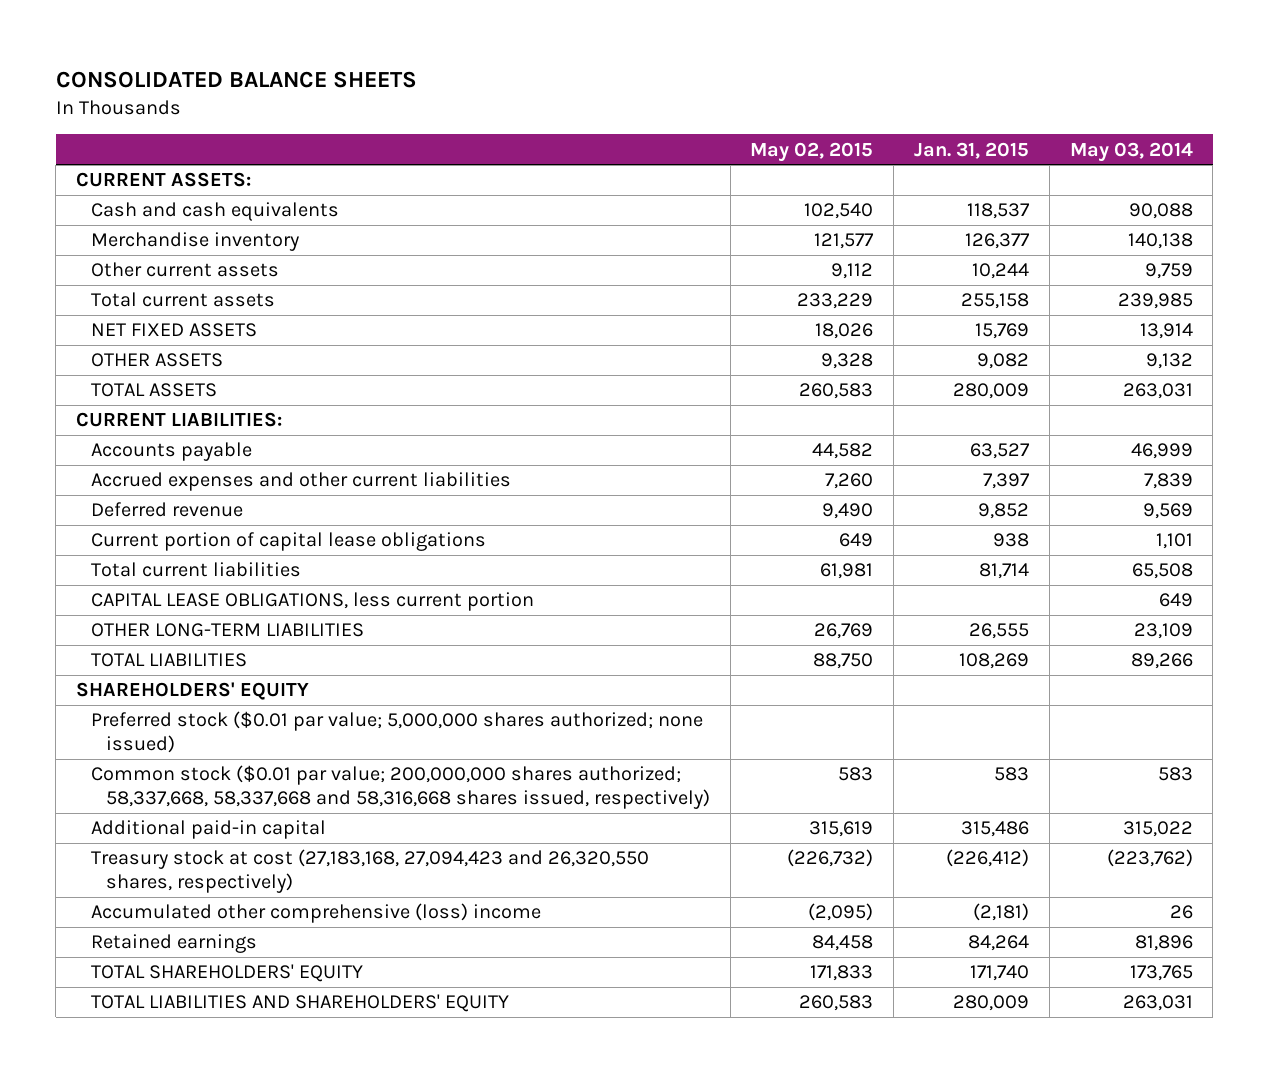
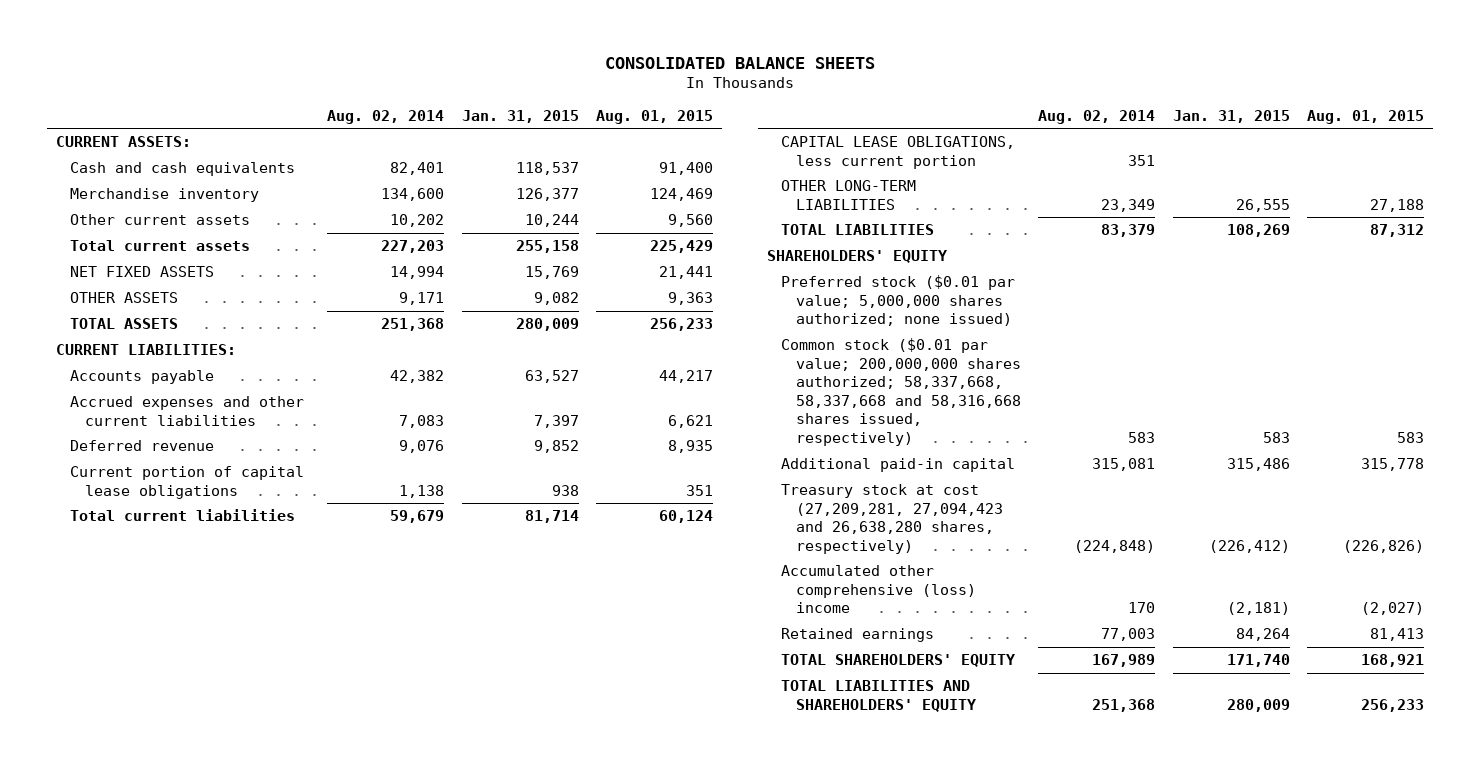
- | May 02, 2015 | Jan. 31, 2015 | May 03, 2014
+ | Aug. 02, 2014 | Jan. 31, 2015 | Aug. 01, 2015
- Treasury stock at cost (27,183,168, 27,094,423 and 26,320,550 shares, respectively) | (226,732) | (226,412) | (223,762)
+ Treasury stock at cost (27,209,281, 27,094,423 and 26,638,280 shares, respectively) | (224,848) | (226,412) | (226,826)

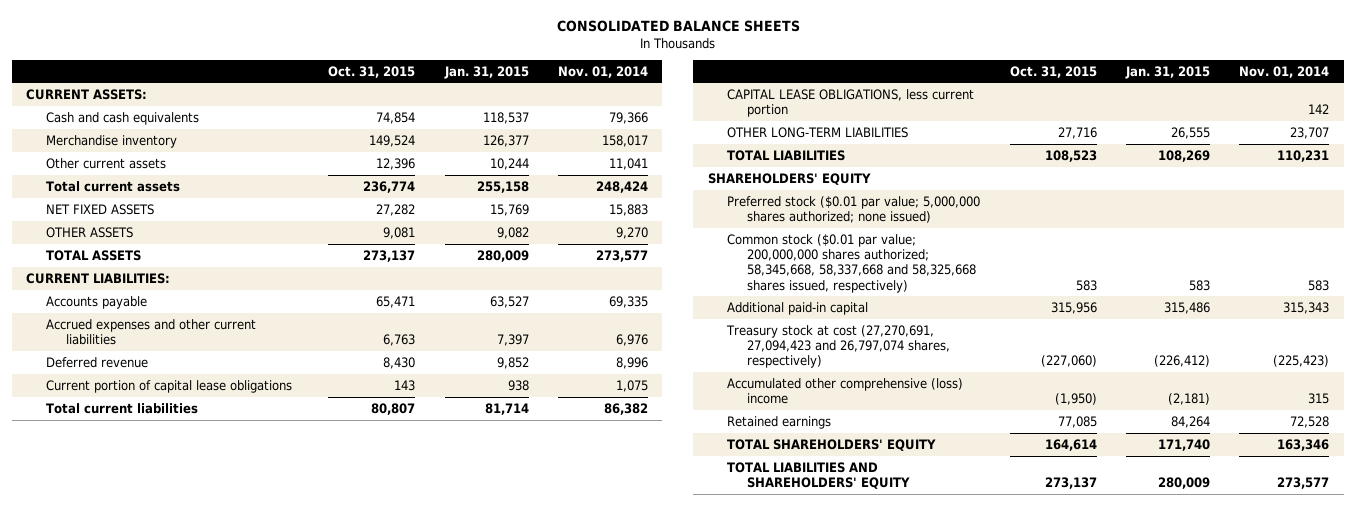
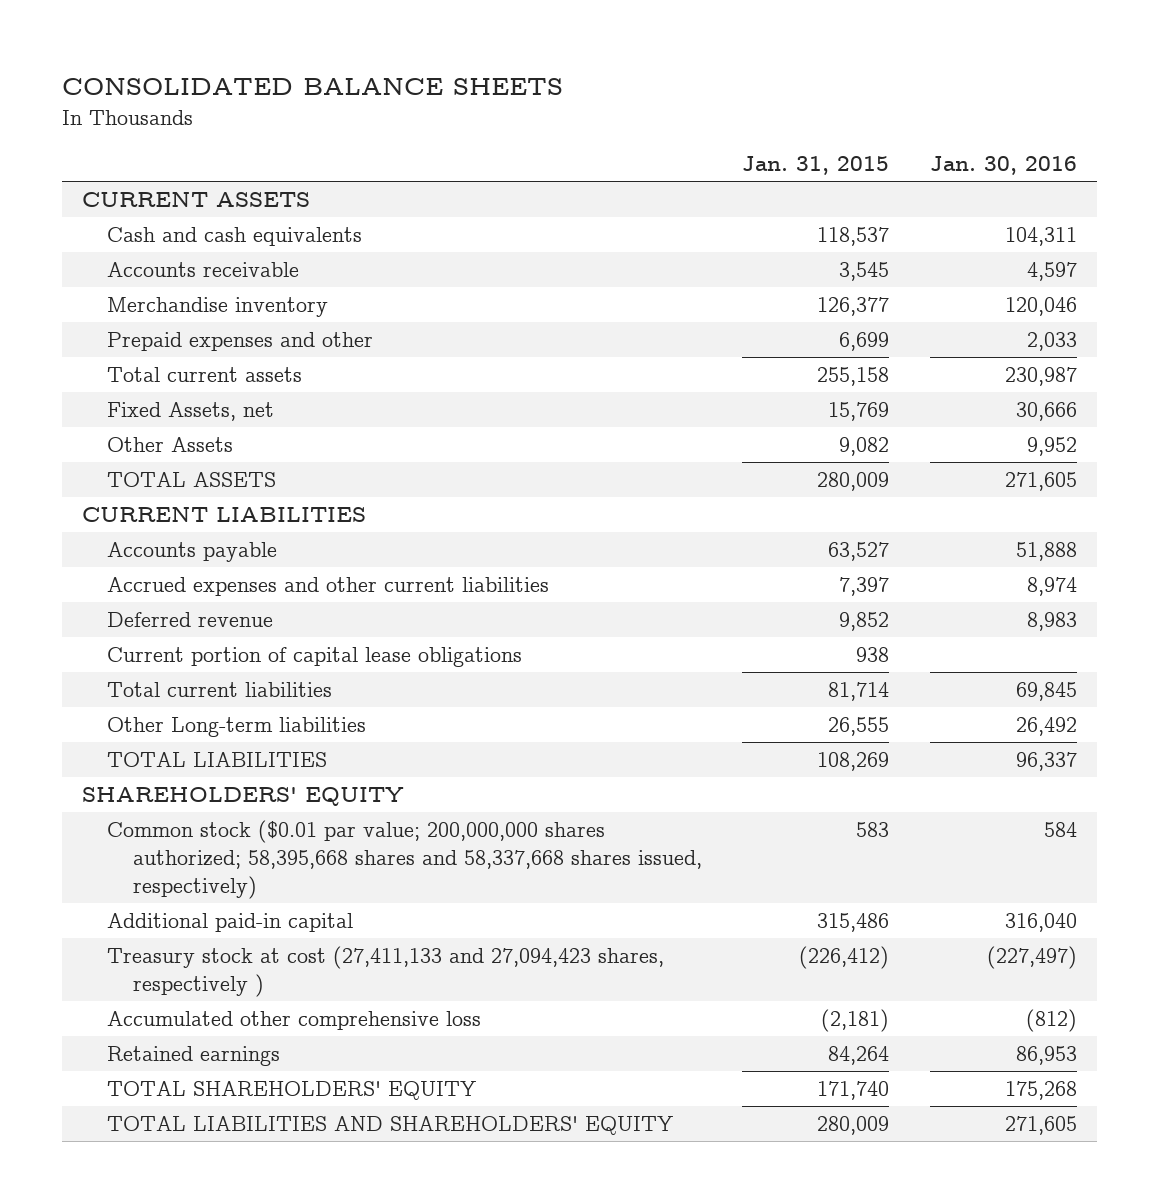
- | Oct. 31, 2015 | Jan. 31, 2015 | Nov. 01, 2014
+ | Jan. 31, 2015 | Jan. 30, 2016
- CURRENT ASSETS:
+ CURRENT ASSETS
+ Accounts receivable | 3,545 | 4,597
- Other current assets | 12,396 | 10,244 | 11,041
+ Prepaid expenses and other | 6,699 | 2,033
- NET FIXED ASSETS | 27,282 | 15,769 | 15,883
- OTHER ASSETS | 9,081 | 9,082 | 9,270
+ Fixed Assets, net | 15,769 | 30,666
+ Other Assets | 9,082 | 9,952
- CURRENT LIABILITIES:
+ CURRENT LIABILITIES
- CAPITAL LEASE OBLIGATIONS, less current portion | | | 142
- OTHER LONG-TERM LIABILITIES | 27,716 | 26,555 | 23,707
+ Other Long-term liabilities | 26,555 | 26,492
- Preferred stock ($0.01 par value; 5,000,000 shares authorized; none issued)
- Common stock ($0.01 par value; 200,000,000 shares authorized; 58,345,668, 58,337,668 and 58,325,668 shares issued, respectively) | 583 | 583 | 583
+ Common stock ($0.01 par value; 200,000,000 shares authorized; 58,395,668 shares and 58,337,668 shares issued, respectively) | 583 | 584
- Treasury stock at cost (27,270,691, 27,094,423 and 26,797,074 shares, respectively) | (227,060) | (226,412) | (225,423)
- Accumulated other comprehensive (loss) income | (1,950) | (2,181) | 315
+ Treasury stock at cost (27,411,133 and 27,094,423 shares, respectively ) | (226,412) | (227,497)
+ Accumulated other comprehensive loss | (2,181) | (812)

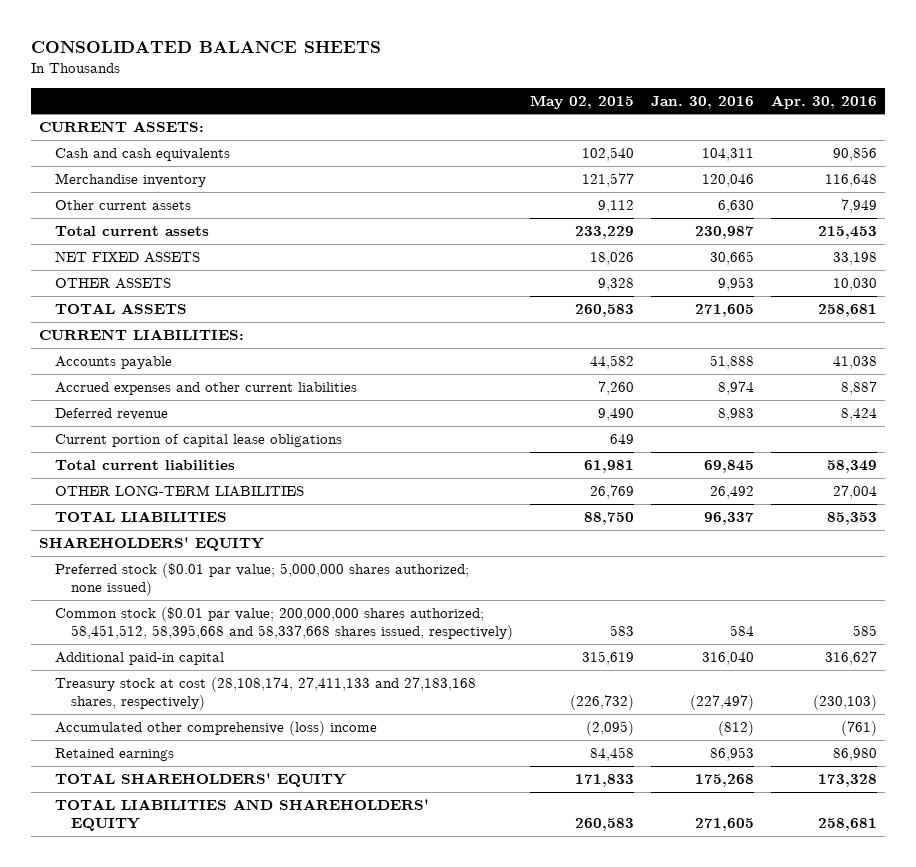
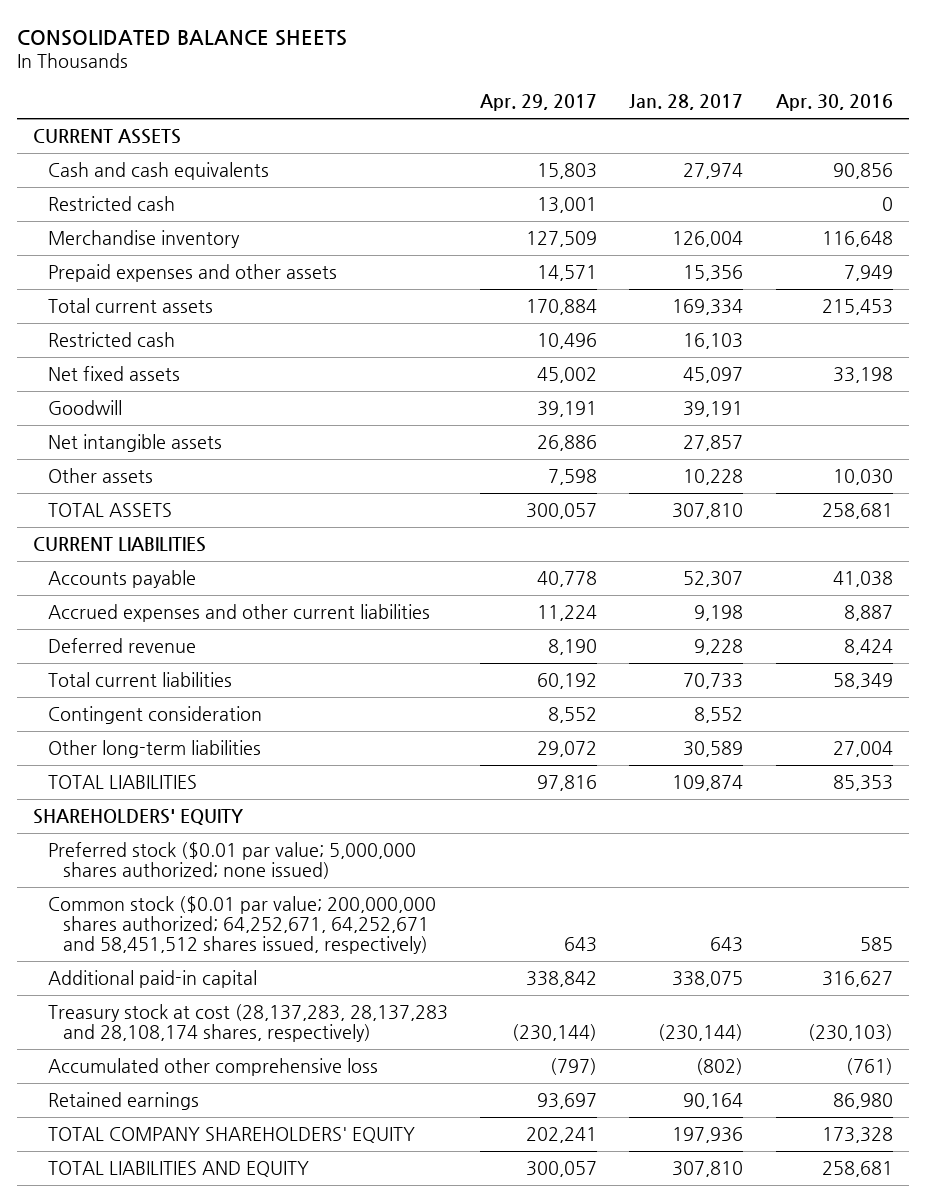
- | May 02, 2015 | Jan. 30, 2016 | Apr. 30, 2016
+ | Apr. 29, 2017 | Jan. 28, 2017 | Apr. 30, 2016
- CURRENT ASSETS:
+ CURRENT ASSETS
+ Restricted cash | 13,001 | | 0
- Other current assets | 9,112 | 6,630 | 7,949
+ Prepaid expenses and other assets | 14,571 | 15,356 | 7,949
- NET FIXED ASSETS | 18,026 | 30,665 | 33,198
- OTHER ASSETS | 9,328 | 9,953 | 10,030
+ Restricted cash | 10,496 | 16,103 |
+ Net fixed assets | 45,002 | 45,097 | 33,198
+ Goodwill | 39,191 | 39,191 |
+ Net intangible assets | 26,886 | 27,857 |
+ Other assets | 7,598 | 10,228 | 10,030
- CURRENT LIABILITIES:
+ CURRENT LIABILITIES
- Current portion of capital lease obligations | 649 | |
- OTHER LONG-TERM LIABILITIES | 26,769 | 26,492 | 27,004
+ Contingent consideration | 8,552 | 8,552 |
+ Other long-term liabilities | 29,072 | 30,589 | 27,004
- Common stock ($0.01 par value; 200,000,000 shares authorized; 58,451,512, 58,395,668 and 58,337,668 shares issued, respectively) | 583 | 584 | 585
+ Common stock ($0.01 par value; 200,000,000 shares authorized; 64,252,671, 64,252,671 and 58,451,512 shares issued, respectively) | 643 | 643 | 585
- Treasury stock at cost (28,108,174, 27,411,133 and 27,183,168 shares, respectively) | (226,732) | (227,497) | (230,103)
- Accumulated other comprehensive (loss) income | (2,095) | (812) | (761)
+ Treasury stock at cost (28,137,283, 28,137,283 and 28,108,174 shares, respectively) | (230,144) | (230,144) | (230,103)
+ Accumulated other comprehensive loss | (797) | (802) | (761)
- TOTAL SHAREHOLDERS' EQUITY | 171,833 | 175,268 | 173,328
- TOTAL LIABILITIES AND SHAREHOLDERS' EQUITY | 260,583 | 271,605 | 258,681
+ TOTAL COMPANY SHAREHOLDERS' EQUITY | 202,241 | 197,936 | 173,328
+ TOTAL LIABILITIES AND EQUITY | 300,057 | 307,810 | 258,681

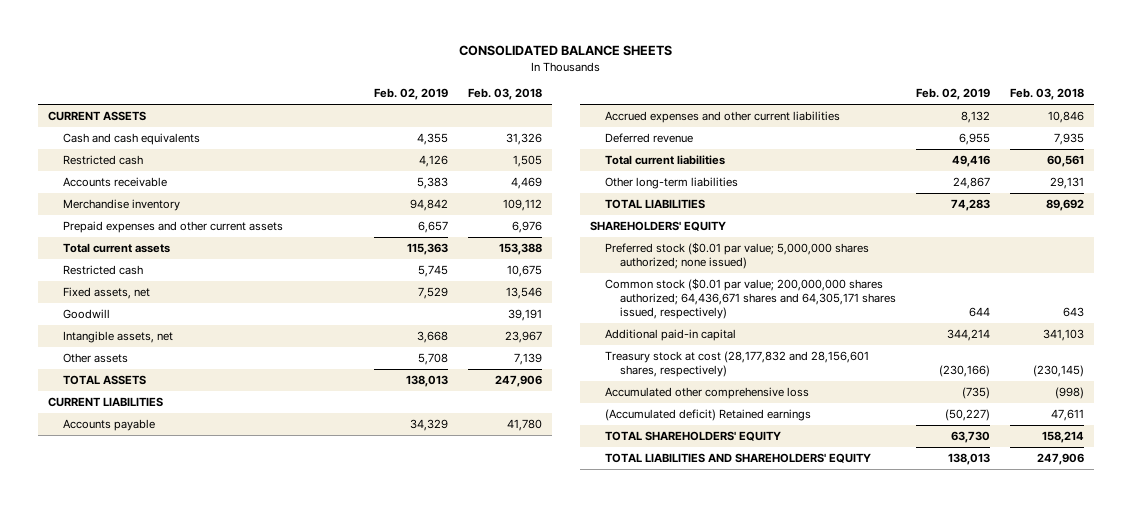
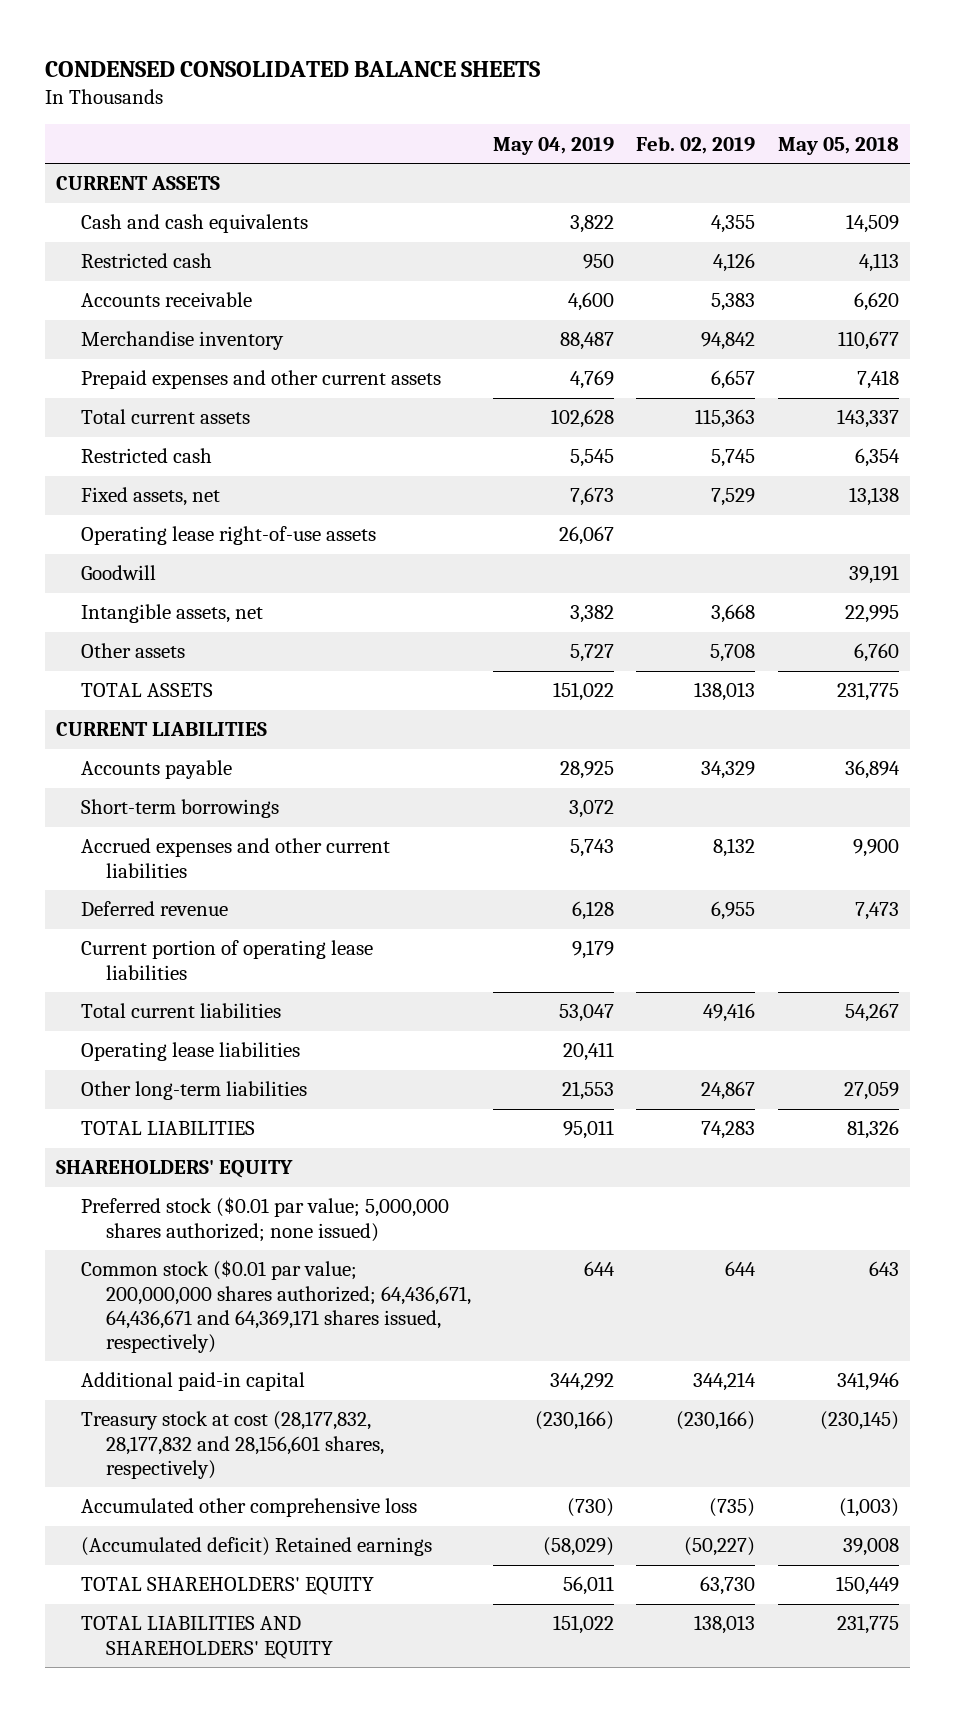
- CONSOLIDATED BALANCE SHEETS
+ CONDENSED CONSOLIDATED BALANCE SHEETS
- | Feb. 02, 2019 | Feb. 03, 2018
+ | May 04, 2019 | Feb. 02, 2019 | May 05, 2018
+ Operating lease right-of-use assets | 26,067 | |
+ Short-term borrowings | 3,072 | |
+ Current portion of operating lease liabilities | 9,179 | |
+ Operating lease liabilities | 20,411 | |
- Common stock ($0.01 par value; 200,000,000 shares authorized; 64,436,671 shares and 64,305,171 shares issued, respectively) | 644 | 643
+ Common stock ($0.01 par value; 200,000,000 shares authorized; 64,436,671, 64,436,671 and 64,369,171 shares issued, respectively) | 644 | 644 | 643
- Treasury stock at cost (28,177,832 and 28,156,601 shares, respectively) | (230,166) | (230,145)
+ Treasury stock at cost (28,177,832, 28,177,832 and 28,156,601 shares, respectively) | (230,166) | (230,166) | (230,145)

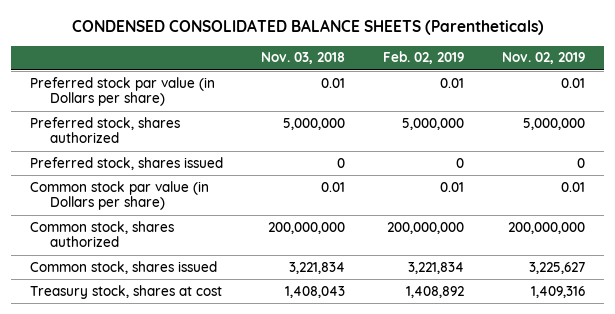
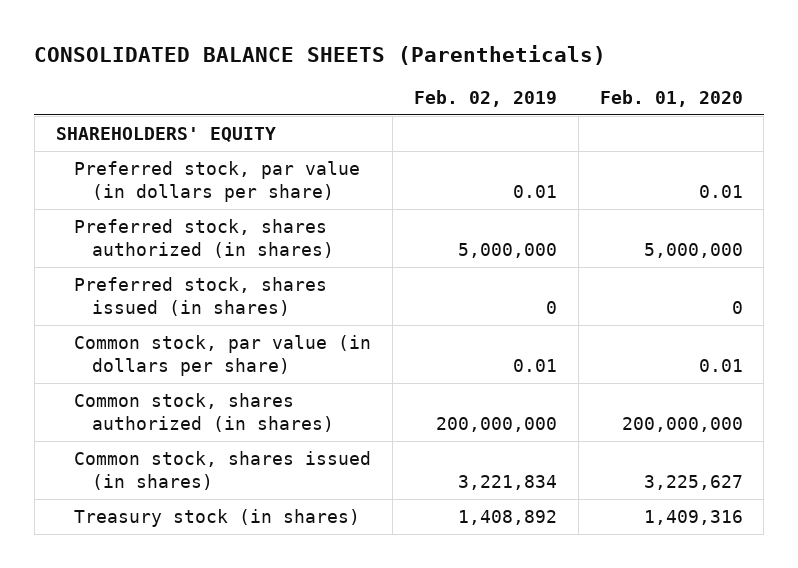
- CONDENSED CONSOLIDATED BALANCE SHEETS (Parentheticals)
+ CONSOLIDATED BALANCE SHEETS (Parentheticals)
- | Nov. 03, 2018 | Feb. 02, 2019 | Nov. 02, 2019
+ | Feb. 02, 2019 | Feb. 01, 2020
- Preferred stock par value (in Dollars per share) | 0.01 | 0.01 | 0.01
- Preferred stock, shares authorized | 5,000,000 | 5,000,000 | 5,000,000
- Preferred stock, shares issued | 0 | 0 | 0
- Common stock par value (in Dollars per share) | 0.01 | 0.01 | 0.01
- Common stock, shares authorized | 200,000,000 | 200,000,000 | 200,000,000
- Common stock, shares issued | 3,221,834 | 3,221,834 | 3,225,627
- Treasury stock, shares at cost | 1,408,043 | 1,408,892 | 1,409,316
+ SHAREHOLDERS' EQUITY
+ Preferred stock, par value (in dollars per share) | 0.01 | 0.01
+ Preferred stock, shares authorized (in shares) | 5,000,000 | 5,000,000
+ Preferred stock, shares issued (in shares) | 0 | 0
+ Common stock, par value (in dollars per share) | 0.01 | 0.01
+ Common stock, shares authorized (in shares) | 200,000,000 | 200,000,000
+ Common stock, shares issued (in shares) | 3,221,834 | 3,225,627
+ Treasury stock (in shares) | 1,408,892 | 1,409,316

